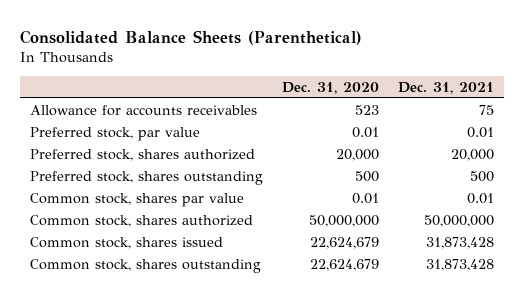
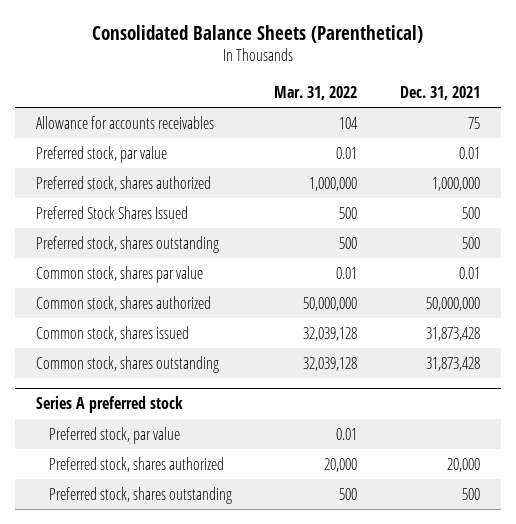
- | Dec. 31, 2020 | Dec. 31, 2021
+ | Mar. 31, 2022 | Dec. 31, 2021
- Preferred stock, shares authorized | 20,000 | 20,000
+ Preferred stock, shares authorized | 1,000,000 | 1,000,000
+ Preferred Stock Shares Issued | 500 | 500
+ Series A preferred stock
+ Preferred stock, par value | 0.01 |
+ Preferred stock, shares authorized | 20,000 | 20,000
+ Preferred stock, shares outstanding | 500 | 500

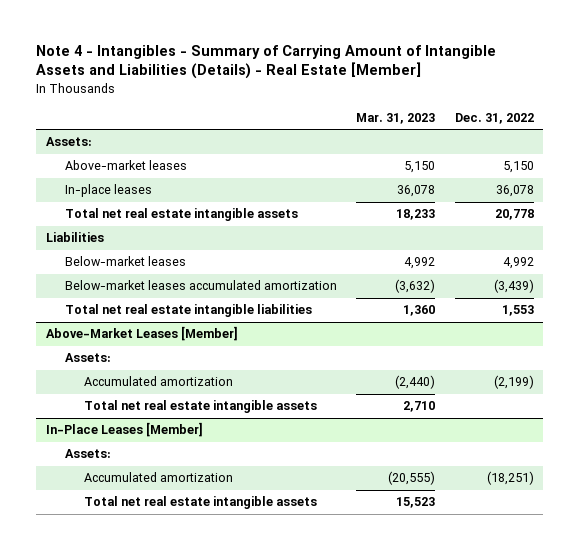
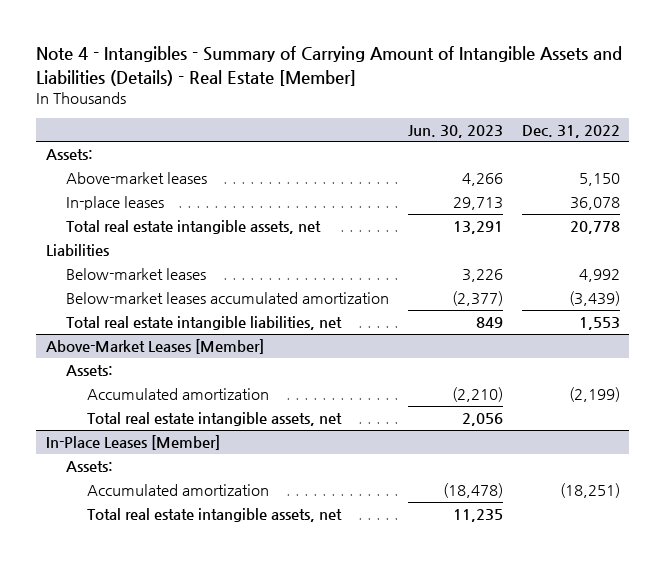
- | Mar. 31, 2023 | Dec. 31, 2022
+ | Jun. 30, 2023 | Dec. 31, 2022
- Total net real estate intangible assets | 18,233 | 20,778
+ Total real estate intangible assets, net | 13,291 | 20,778
- Total net real estate intangible liabilities | 1,360 | 1,553
+ Total real estate intangible liabilities, net | 849 | 1,553
@ Above-Market Leases [Member]
- Total net real estate intangible assets | 2,710 |
+ Total real estate intangible assets, net | 2,056 |
@ In-Place Leases [Member]
- Total net real estate intangible assets | 15,523 |
+ Total real estate intangible assets, net | 11,235 |

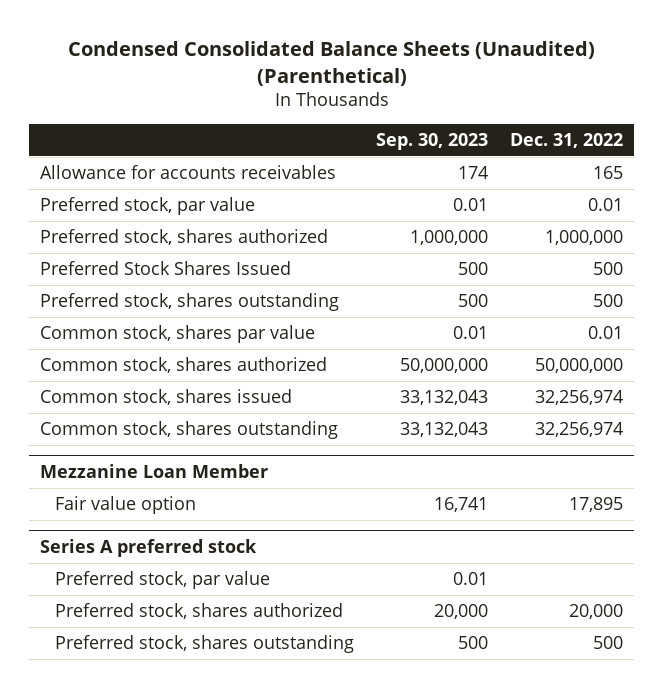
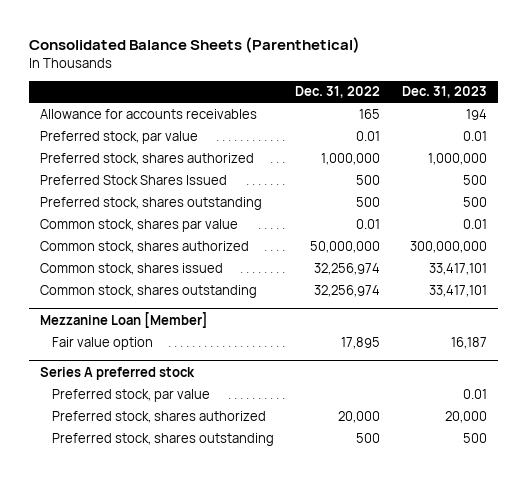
- Condensed Consolidated Balance Sheets (Unaudited) (Parenthetical)
+ Consolidated Balance Sheets (Parenthetical)
- | Sep. 30, 2023 | Dec. 31, 2022
+ | Dec. 31, 2022 | Dec. 31, 2023
- Mezzanine Loan Member
+ Mezzanine Loan [Member]

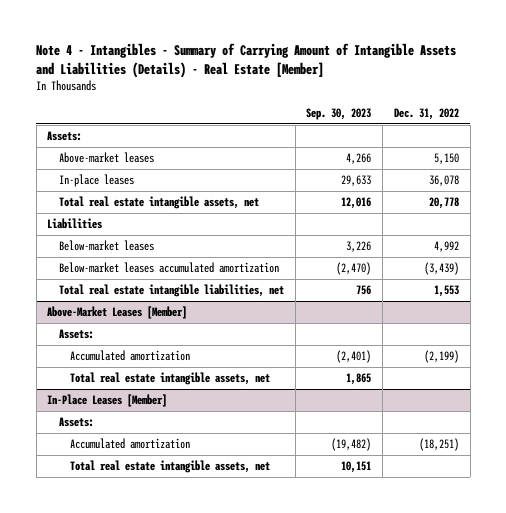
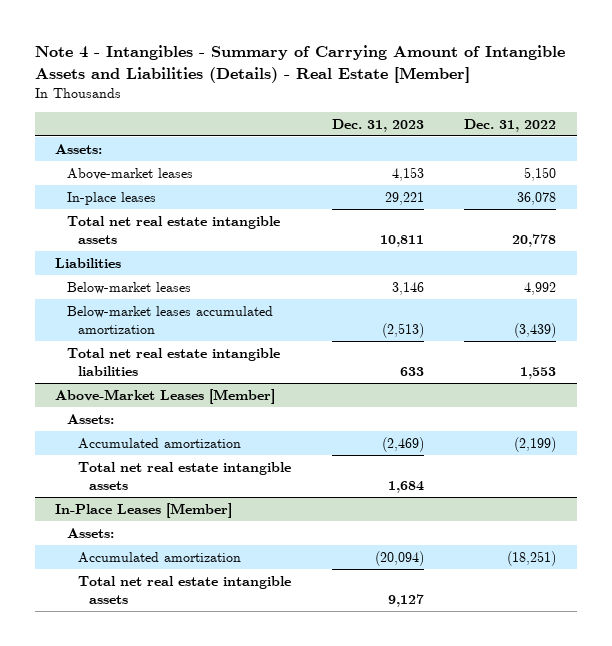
- | Sep. 30, 2023 | Dec. 31, 2022
+ | Dec. 31, 2023 | Dec. 31, 2022
- Total real estate intangible assets, net | 12,016 | 20,778
+ Total net real estate intangible assets | 10,811 | 20,778
- Total real estate intangible liabilities, net | 756 | 1,553
+ Total net real estate intangible liabilities | 633 | 1,553
@ Above-Market Leases [Member]
- Total real estate intangible assets, net | 1,865 |
+ Total net real estate intangible assets | 1,684 |
@ In-Place Leases [Member]
- Total real estate intangible assets, net | 10,151 |
+ Total net real estate intangible assets | 9,127 |

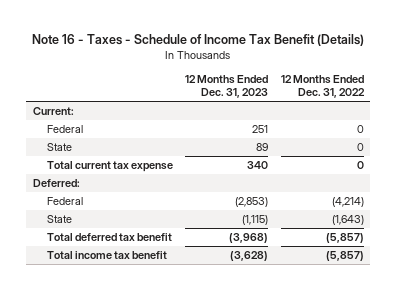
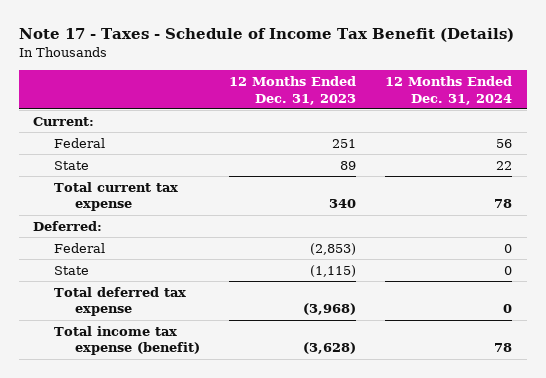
- Note 16 - Taxes - Schedule of Income Tax Benefit (Details)
+ Note 17 - Taxes - Schedule of Income Tax Benefit (Details)
- | 12 Months Ended Dec. 31, 2023 | 12 Months Ended Dec. 31, 2022
+ | 12 Months Ended Dec. 31, 2023 | 12 Months Ended Dec. 31, 2024
- Total deferred tax benefit | (3,968) | (5,857)
- Total income tax benefit | (3,628) | (5,857)
+ Total deferred tax expense | (3,968) | 0
+ Total income tax expense (benefit) | (3,628) | 78

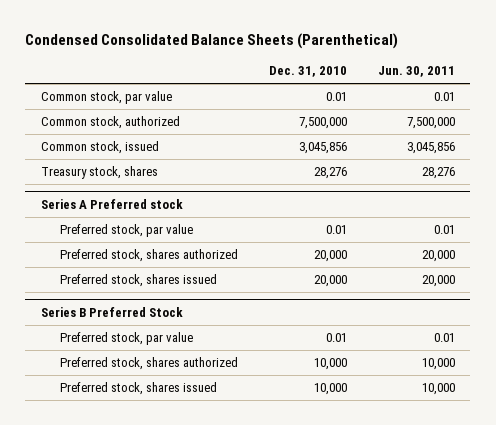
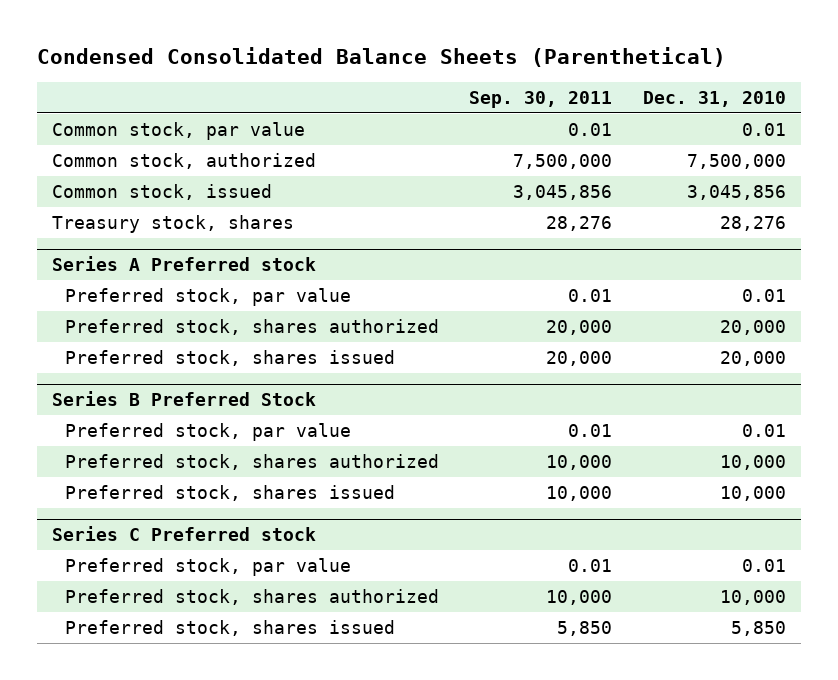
- | Dec. 31, 2010 | Jun. 30, 2011
+ | Sep. 30, 2011 | Dec. 31, 2010
+ Series C Preferred stock
+ Preferred stock, par value | 0.01 | 0.01
+ Preferred stock, shares authorized | 10,000 | 10,000
+ Preferred stock, shares issued | 5,850 | 5,850

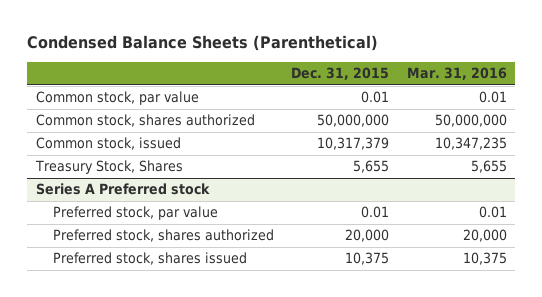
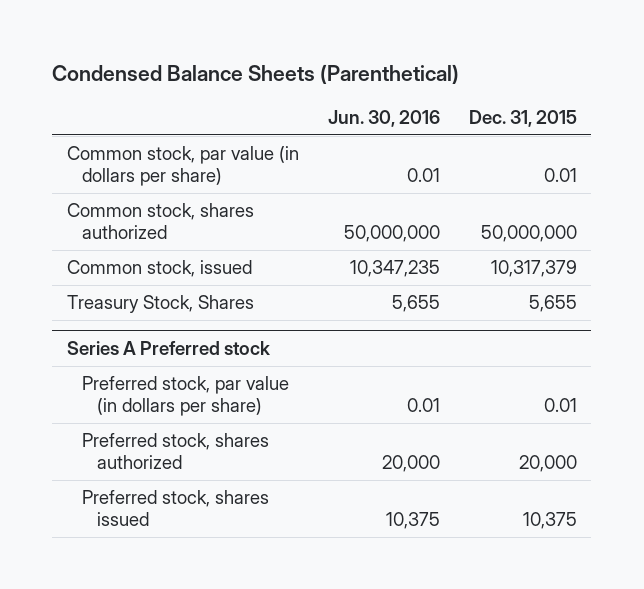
- | Dec. 31, 2015 | Mar. 31, 2016
+ | Jun. 30, 2016 | Dec. 31, 2015
- Common stock, par value | 0.01 | 0.01
+ Common stock, par value (in dollars per share) | 0.01 | 0.01
@ Series A Preferred stock
- Preferred stock, par value | 0.01 | 0.01
+ Preferred stock, par value (in dollars per share) | 0.01 | 0.01

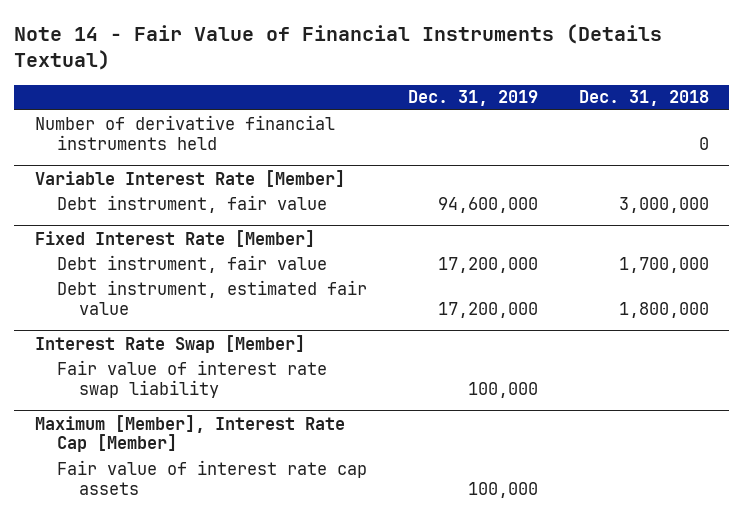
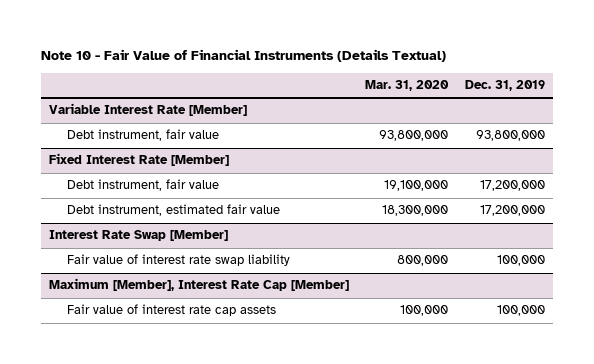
- Note 14 - Fair Value of Financial Instruments (Details Textual)
+ Note 10 - Fair Value of Financial Instruments (Details Textual)
- | Dec. 31, 2019 | Dec. 31, 2018
+ | Mar. 31, 2020 | Dec. 31, 2019
- Number of derivative financial instruments held | | 0
@ Variable Interest Rate [Member]
- Debt instrument, fair value | 94,600,000 | 3,000,000
+ Debt instrument, fair value | 93,800,000 | 93,800,000

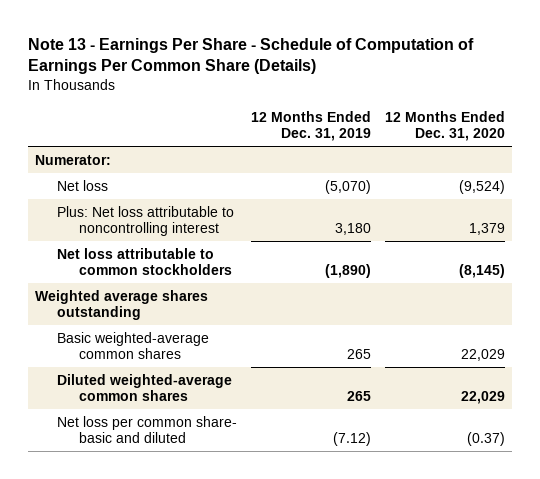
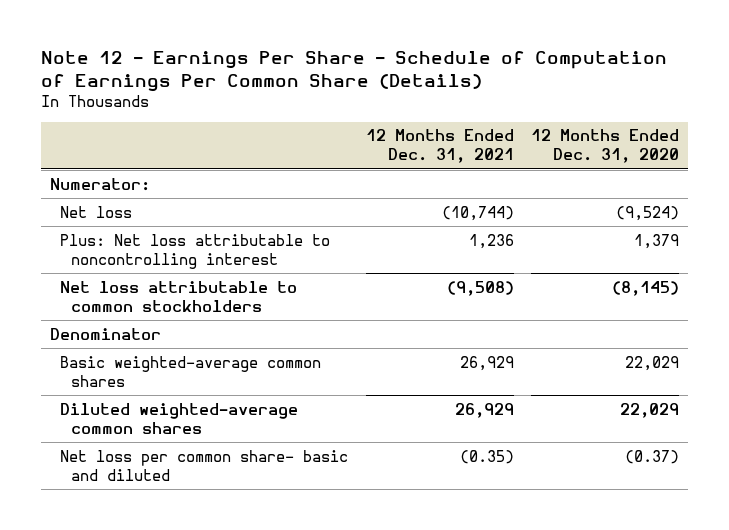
- Note 13 - Earnings Per Share - Schedule of Computation of Earnings Per Common Share (Details)
+ Note 12 - Earnings Per Share - Schedule of Computation of Earnings Per Common Share (Details)
- | 12 Months Ended Dec. 31, 2019 | 12 Months Ended Dec. 31, 2020
+ | 12 Months Ended Dec. 31, 2021 | 12 Months Ended Dec. 31, 2020
- Weighted average shares outstanding
+ Denominator

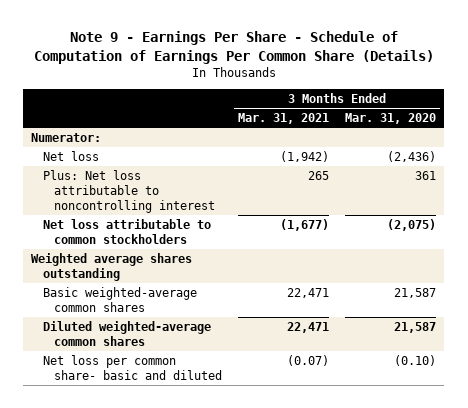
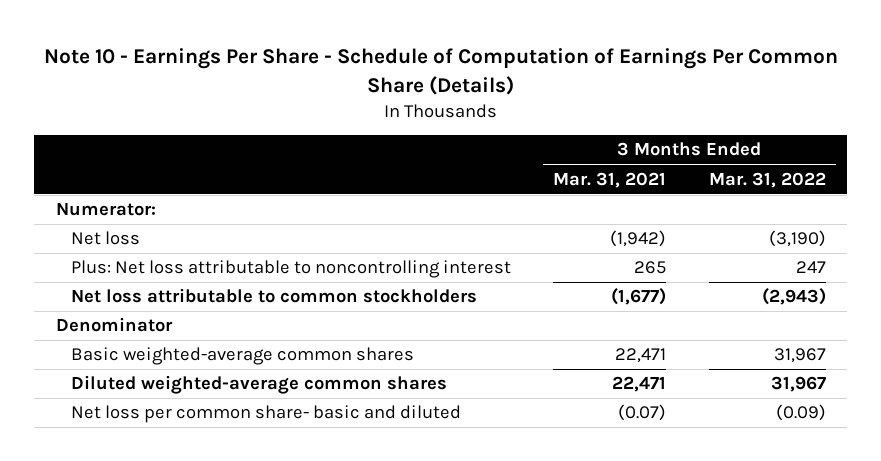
- Note 9 - Earnings Per Share - Schedule of Computation of Earnings Per Common Share (Details)
+ Note 10 - Earnings Per Share - Schedule of Computation of Earnings Per Common Share (Details)
- | 3 Months Ended Mar. 31, 2021 | 3 Months Ended Mar. 31, 2020
+ | 3 Months Ended Mar. 31, 2021 | 3 Months Ended Mar. 31, 2022
- Weighted average shares outstanding
+ Denominator

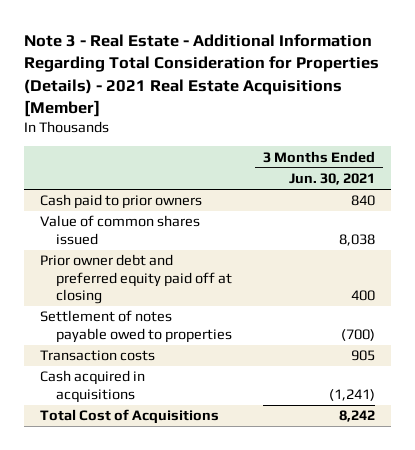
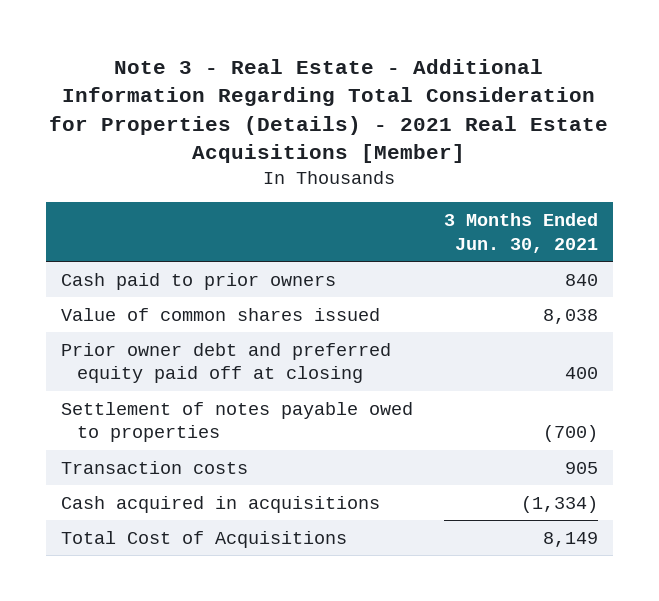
- Cash acquired in acquisitions | (1,241)
- Total Cost of Acquisitions | 8,242
+ Cash acquired in acquisitions | (1,334)
+ Total Cost of Acquisitions | 8,149

